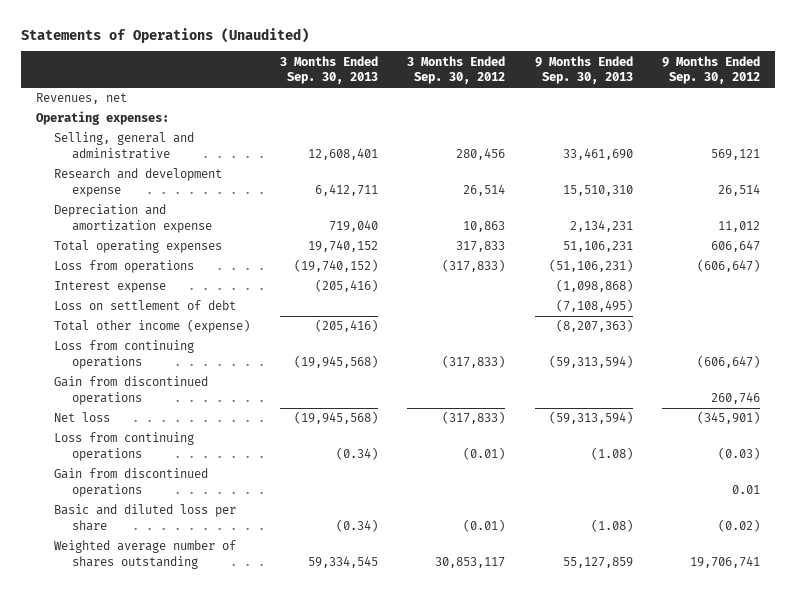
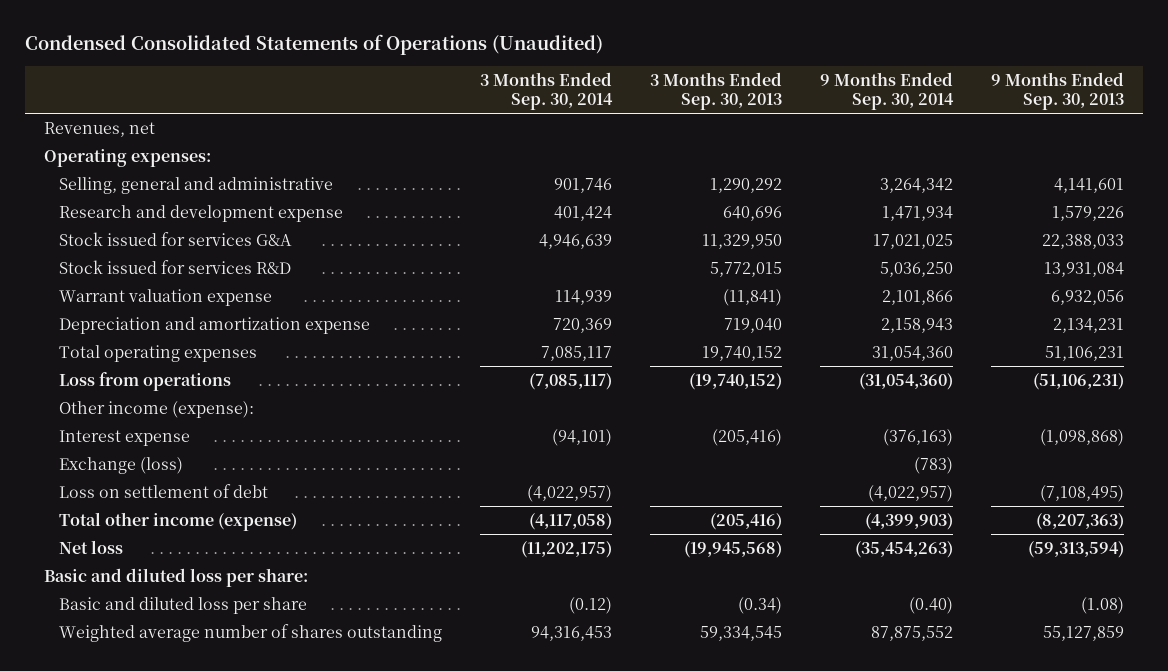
- Statements of Operations (Unaudited)
+ Condensed Consolidated Statements of Operations (Unaudited)
- | 3 Months Ended Sep. 30, 2013 | 3 Months Ended Sep. 30, 2012 | 9 Months Ended Sep. 30, 2013 | 9 Months Ended Sep. 30, 2012
+ | 3 Months Ended Sep. 30, 2014 | 3 Months Ended Sep. 30, 2013 | 9 Months Ended Sep. 30, 2014 | 9 Months Ended Sep. 30, 2013
- Selling, general and administrative | 12,608,401 | 280,456 | 33,461,690 | 569,121
- Research and development expense | 6,412,711 | 26,514 | 15,510,310 | 26,514
+ Selling, general and administrative | 901,746 | 1,290,292 | 3,264,342 | 4,141,601
+ Research and development expense | 401,424 | 640,696 | 1,471,934 | 1,579,226
+ Stock issued for services G&A | 4,946,639 | 11,329,950 | 17,021,025 | 22,388,033
+ Stock issued for services R&D | | 5,772,015 | 5,036,250 | 13,931,084
+ Warrant valuation expense | 114,939 | (11,841) | 2,101,866 | 6,932,056
+ Other income (expense):
+ Exchange (loss) | | | (783) |
- Loss from continuing operations | (19,945,568) | (317,833) | (59,313,594) | (606,647)
- Gain from discontinued operations | | | | 260,746
- Loss from continuing operations | (0.34) | (0.01) | (1.08) | (0.03)
- Gain from discontinued operations | | | | 0.01
+ Basic and diluted loss per share:

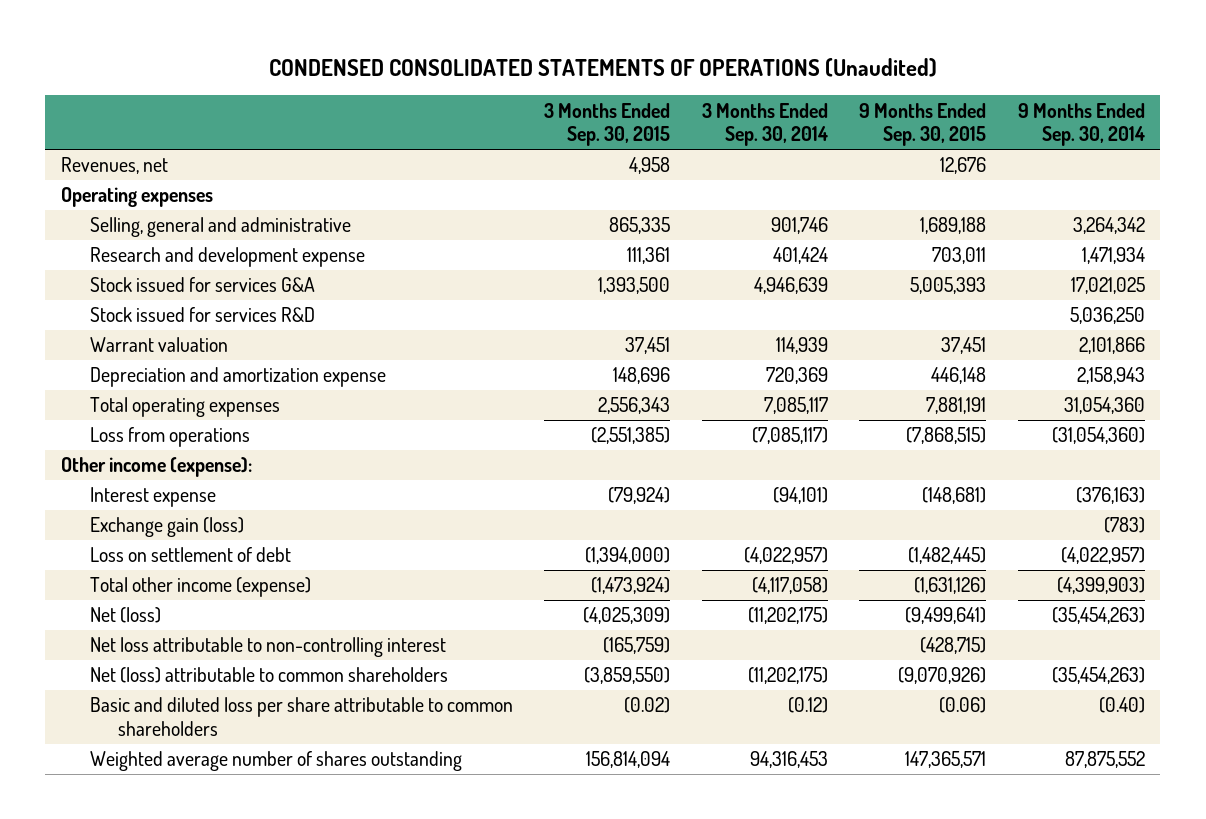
- Condensed Consolidated Statements of Operations (Unaudited)
+ CONDENSED CONSOLIDATED STATEMENTS OF OPERATIONS (Unaudited)
- | 3 Months Ended Sep. 30, 2014 | 3 Months Ended Sep. 30, 2013 | 9 Months Ended Sep. 30, 2014 | 9 Months Ended Sep. 30, 2013
+ | 3 Months Ended Sep. 30, 2015 | 3 Months Ended Sep. 30, 2014 | 9 Months Ended Sep. 30, 2015 | 9 Months Ended Sep. 30, 2014
- Operating expenses:
+ Operating expenses
- Warrant valuation expense | 114,939 | (11,841) | 2,101,866 | 6,932,056
+ Warrant valuation | 37,451 | 114,939 | 37,451 | 2,101,866
- Exchange (loss) | | | (783) |
+ Exchange gain (loss) | | | | (783)
- Net loss | (11,202,175) | (19,945,568) | (35,454,263) | (59,313,594)
- Basic and diluted loss per share:
- Basic and diluted loss per share | (0.12) | (0.34) | (0.40) | (1.08)
+ Net (loss) | (4,025,309) | (11,202,175) | (9,499,641) | (35,454,263)
+ Net loss attributable to non-controlling interest | (165,759) | | (428,715) |
+ Net (loss) attributable to common shareholders | (3,859,550) | (11,202,175) | (9,070,926) | (35,454,263)
+ Basic and diluted loss per share attributable to common shareholders | (0.02) | (0.12) | (0.06) | (0.40)

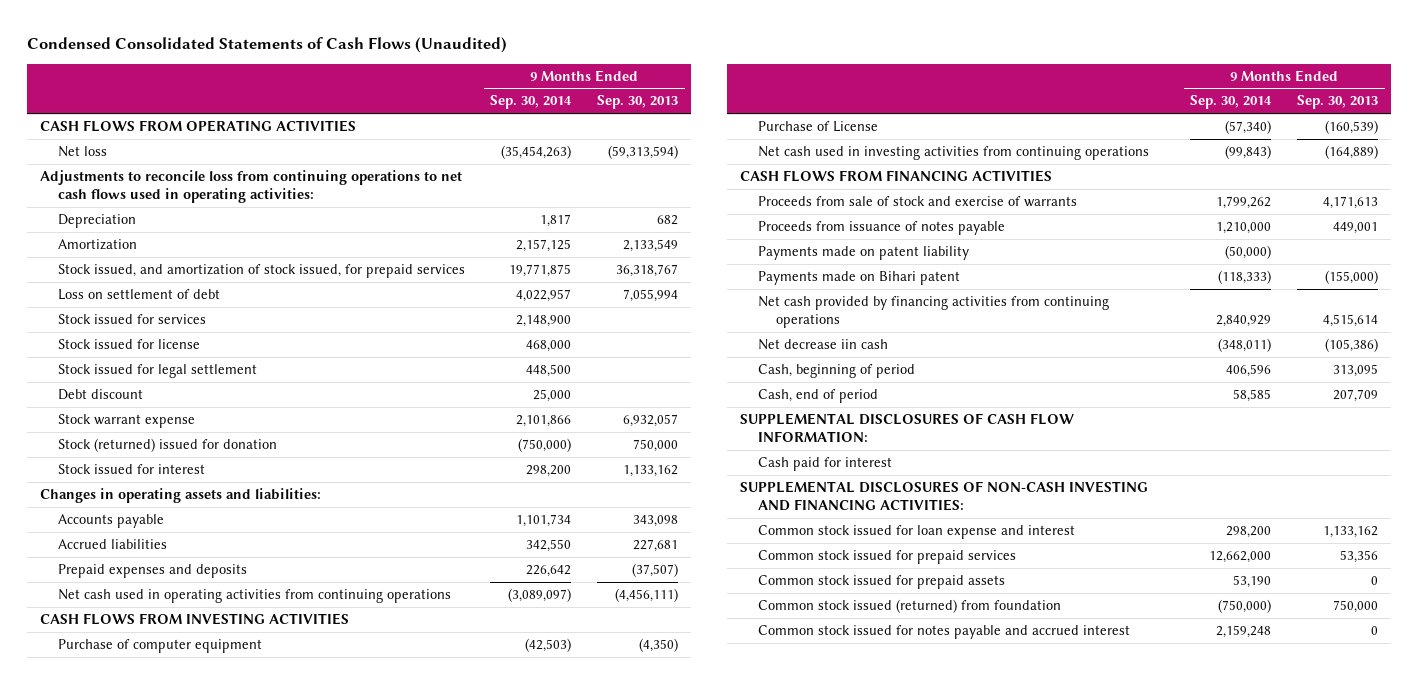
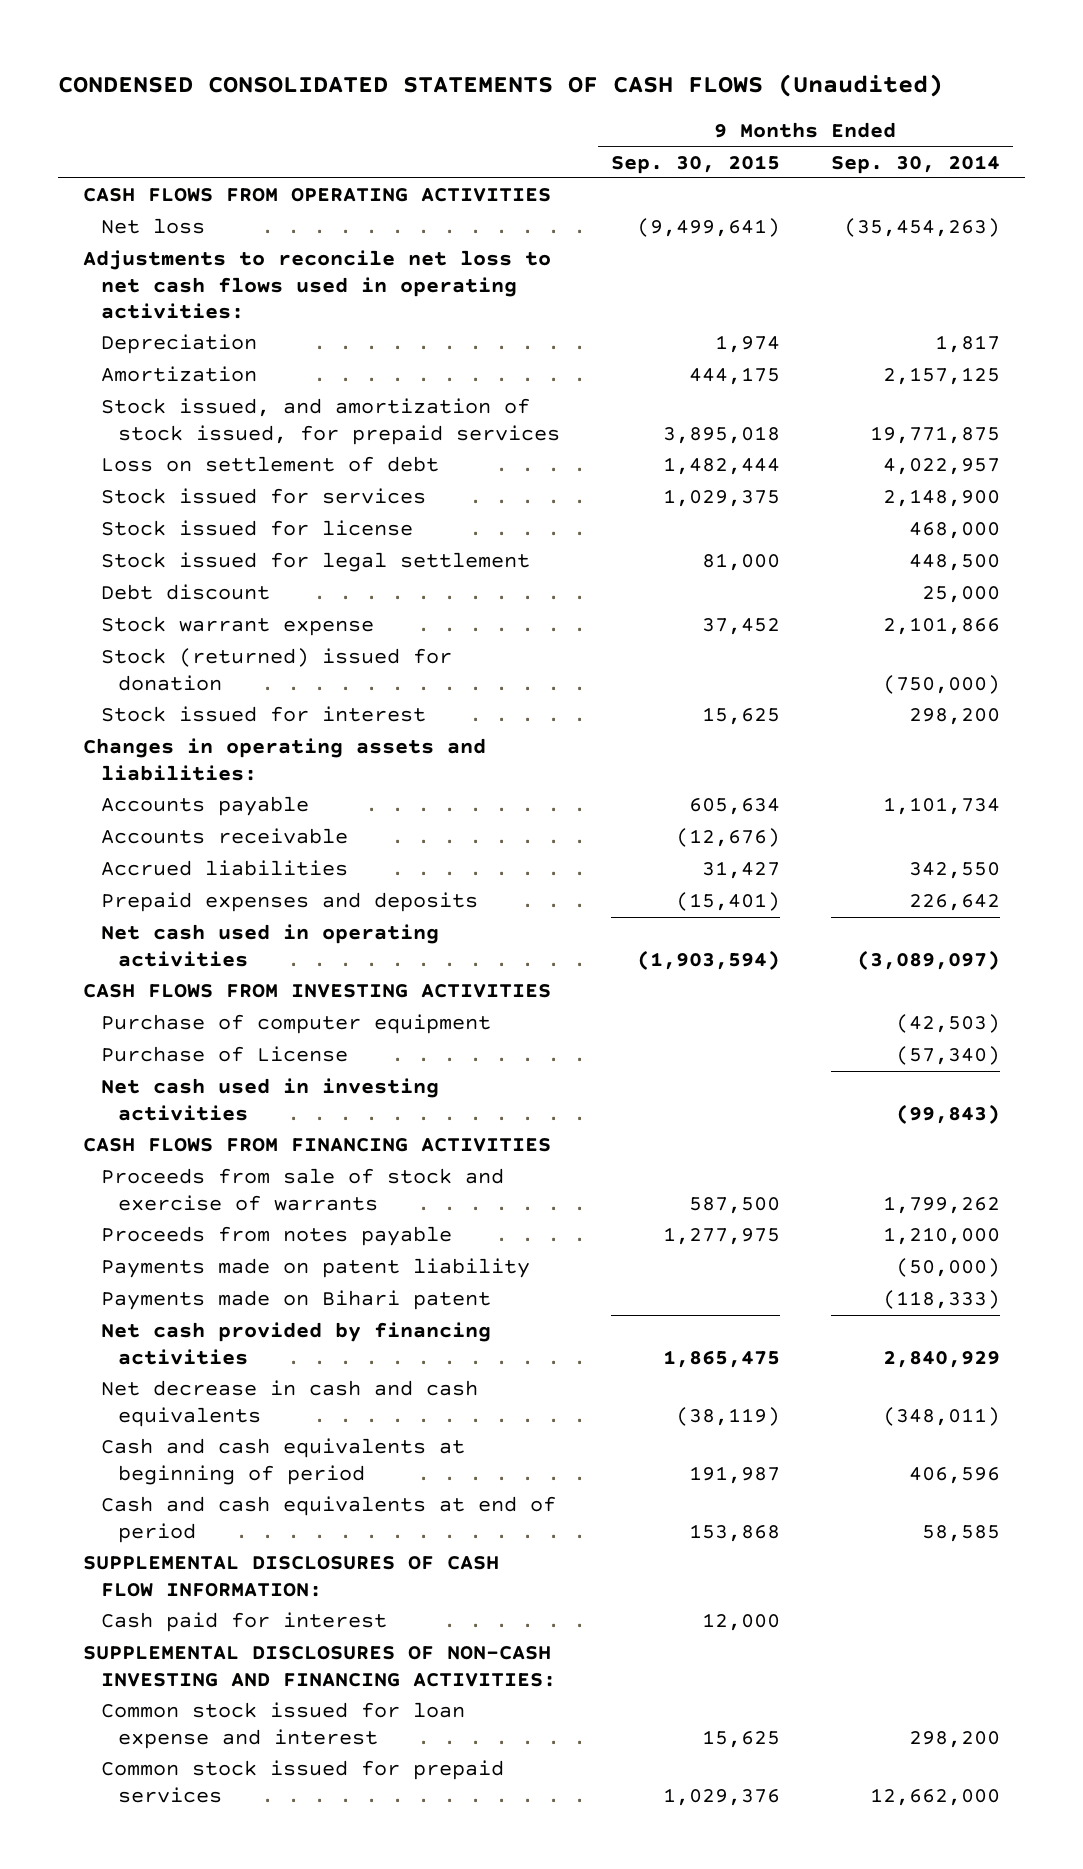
- Condensed Consolidated Statements of Cash Flows (Unaudited)
+ CONDENSED CONSOLIDATED STATEMENTS OF CASH FLOWS (Unaudited)
- | 9 Months Ended Sep. 30, 2014 | 9 Months Ended Sep. 30, 2013
+ | 9 Months Ended Sep. 30, 2015 | 9 Months Ended Sep. 30, 2014
- Adjustments to reconcile loss from continuing operations to net cash flows used in operating activities:
+ Adjustments to reconcile net loss to net cash flows used in operating activities:
+ Accounts receivable | (12,676) |
- Net cash used in operating activities from continuing operations | (3,089,097) | (4,456,111)
+ Net cash used in operating activities | (1,903,594) | (3,089,097)
- Net cash used in investing activities from continuing operations | (99,843) | (164,889)
+ Net cash used in investing activities | | (99,843)
- Proceeds from issuance of notes payable | 1,210,000 | 449,001
+ Proceeds from notes payable | 1,277,975 | 1,210,000
- Net cash provided by financing activities from continuing operations | 2,840,929 | 4,515,614
- Net decrease iin cash | (348,011) | (105,386)
- Cash, beginning of period | 406,596 | 313,095
- Cash, end of period | 58,585 | 207,709
+ Net cash provided by financing activities | 1,865,475 | 2,840,929
+ Net decrease in cash and cash equivalents | (38,119) | (348,011)
+ Cash and cash equivalents at beginning of period | 191,987 | 406,596
+ Cash and cash equivalents at end of period | 153,868 | 58,585
- Common stock issued for prepaid assets | 53,190 | 0
- Common stock issued (returned) from foundation | (750,000) | 750,000
- Common stock issued for notes payable and accrued interest | 2,159,248 | 0

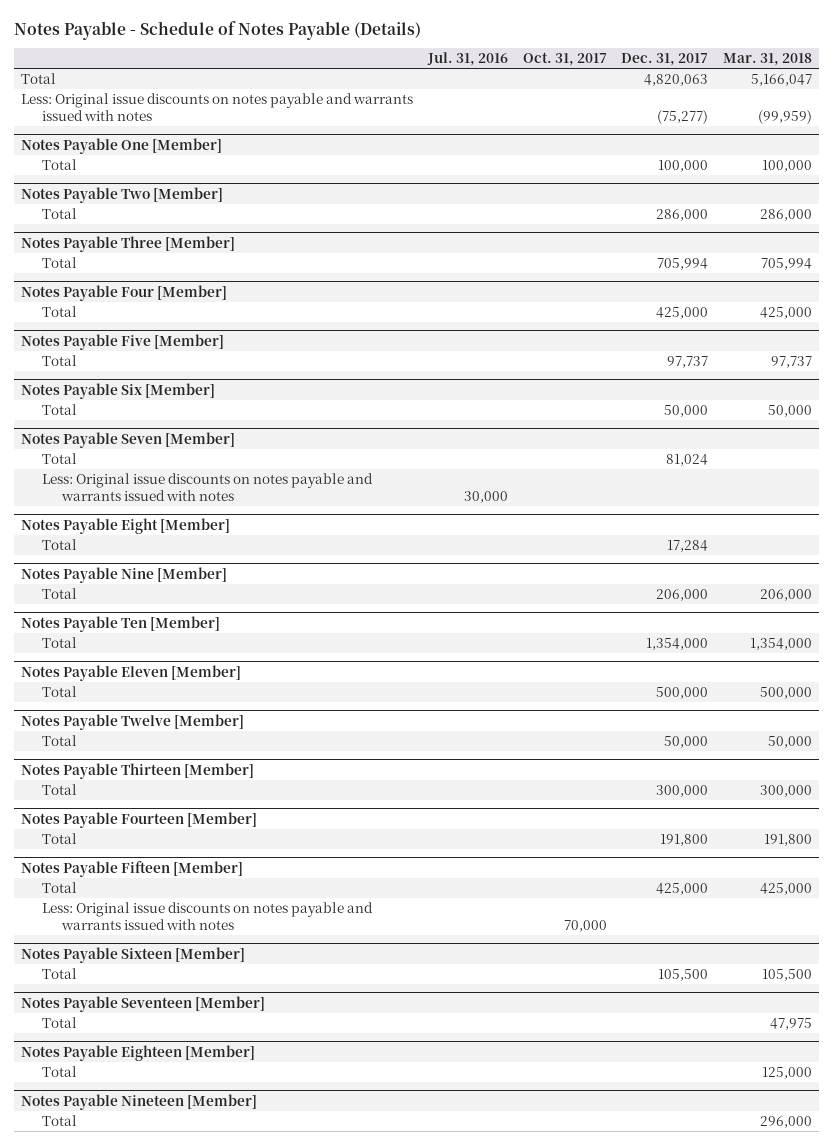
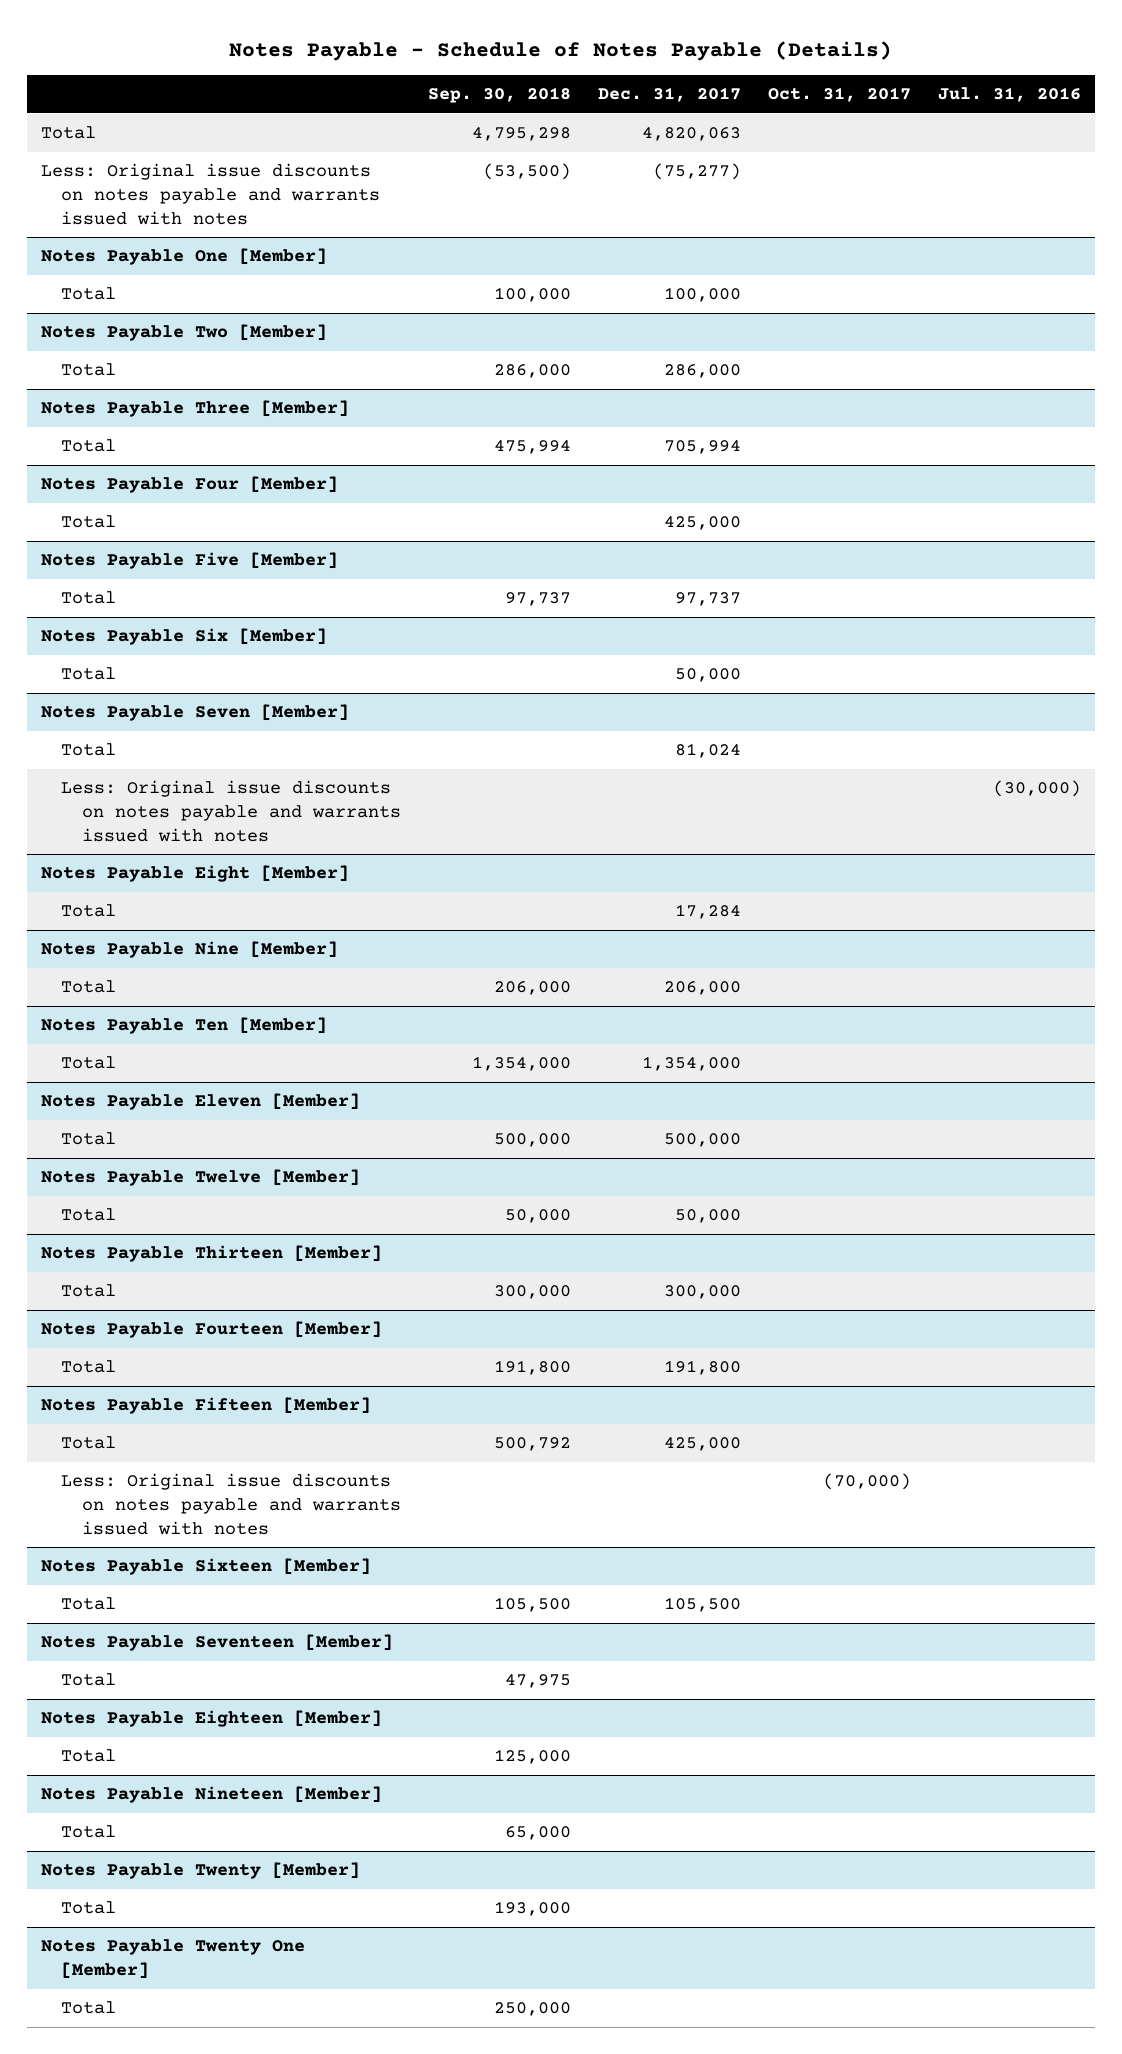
- | Jul. 31, 2016 | Oct. 31, 2017 | Dec. 31, 2017 | Mar. 31, 2018
+ | Sep. 30, 2018 | Dec. 31, 2017 | Oct. 31, 2017 | Jul. 31, 2016
@ Notes Payable Seven [Member]
- Less: Original issue discounts on notes payable and warrants issued with notes | 30,000 | | |
+ Less: Original issue discounts on notes payable and warrants issued with notes | | | | (30,000)
@ Notes Payable Fifteen [Member]
- Less: Original issue discounts on notes payable and warrants issued with notes | | 70,000 | |
+ Less: Original issue discounts on notes payable and warrants issued with notes | | | (70,000) |
+ Notes Payable Twenty [Member]
+ Total | 193,000 | | |
+ Notes Payable Twenty One [Member]
+ Total | 250,000 | | |

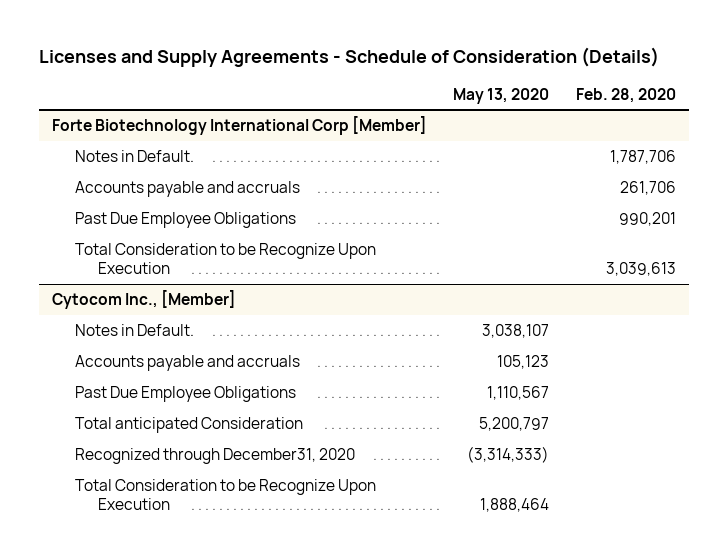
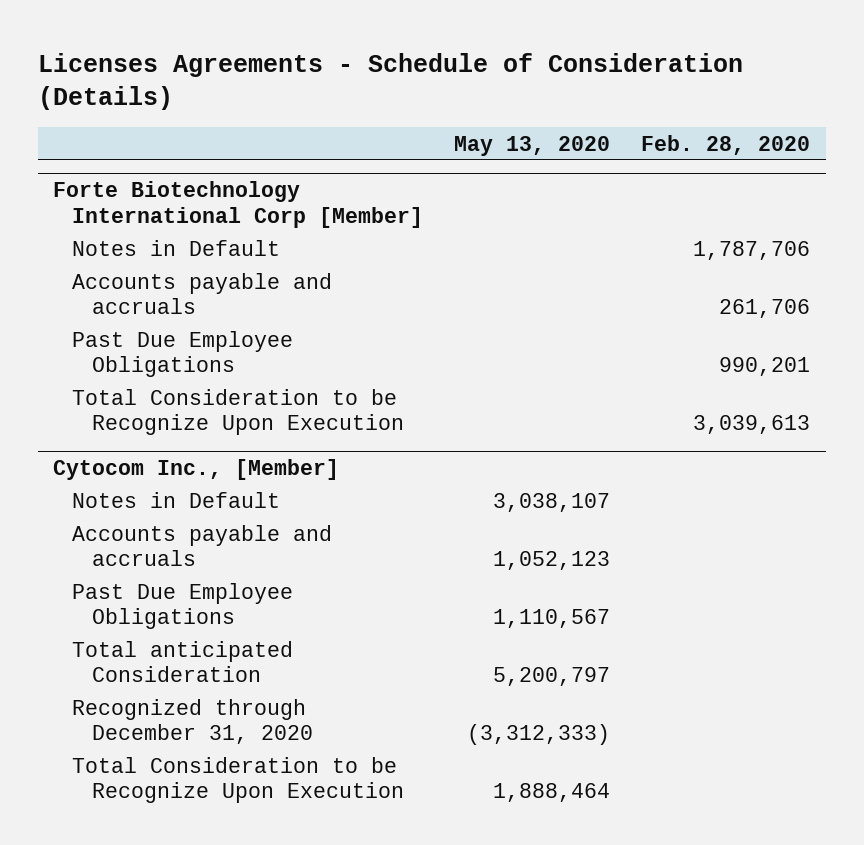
- Licenses and Supply Agreements - Schedule of Consideration (Details)
+ Licenses Agreements - Schedule of Consideration (Details)
@ Forte Biotechnology International Corp [Member]
- Notes in Default. | | 1,787,706
+ Notes in Default | | 1,787,706
@ Cytocom Inc., [Member]
- Notes in Default. | 3,038,107 |
- Accounts payable and accruals | 105,123 |
+ Notes in Default | 3,038,107 |
+ Accounts payable and accruals | 1,052,123 |
- Recognized through December31, 2020 | (3,314,333) |
+ Recognized through December 31, 2020 | (3,312,333) |

